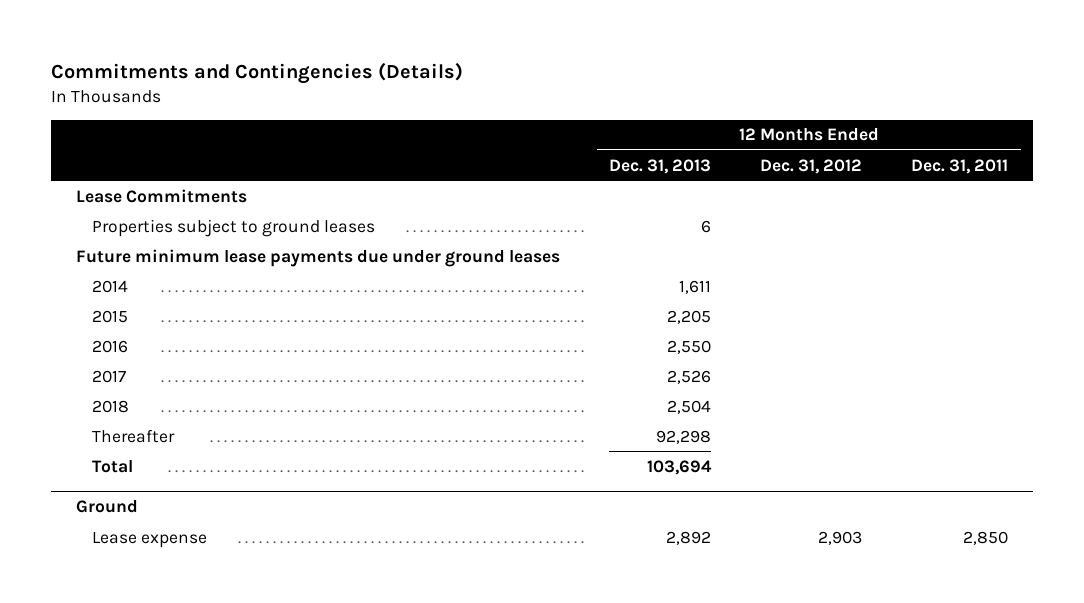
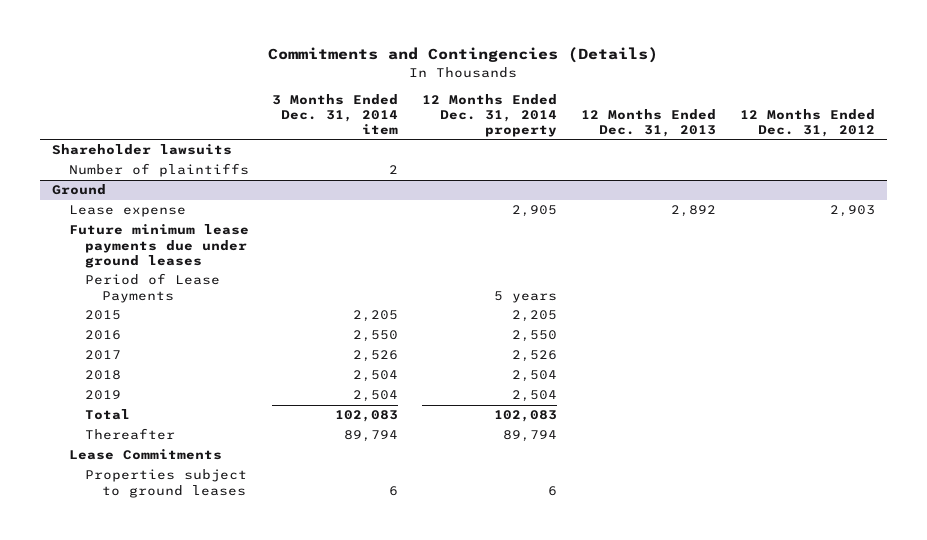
- | 12 Months Ended Dec. 31, 2013 | 12 Months Ended Dec. 31, 2012 | 12 Months Ended Dec. 31, 2011
+ | 3 Months Ended Dec. 31, 2014 item | 12 Months Ended Dec. 31, 2014 property | 12 Months Ended Dec. 31, 2013 | 12 Months Ended Dec. 31, 2012
- Lease Commitments
- Properties subject to ground leases | 6 | |
- Future minimum lease payments due under ground leases
- 2014 | 1,611 | |
- 2015 | 2,205 | |
- 2016 | 2,550 | |
- 2017 | 2,526 | |
- 2018 | 2,504 | |
- Thereafter | 92,298 | |
- Total | 103,694 | |
+ Shareholder lawsuits
+ Number of plaintiffs | 2 | | |
@ Ground
+ Future minimum lease payments due under ground leases
+ Period of Lease Payments | | 5 years | |
+ 2015 | 2,205 | 2,205 | |
+ 2016 | 2,550 | 2,550 | |
+ 2017 | 2,526 | 2,526 | |
+ 2018 | 2,504 | 2,504 | |
+ 2019 | 2,504 | 2,504 | |
+ Total | 102,083 | 102,083 | |
+ Thereafter | 89,794 | 89,794 | |
+ Lease Commitments
+ Properties subject to ground leases | 6 | 6 | |

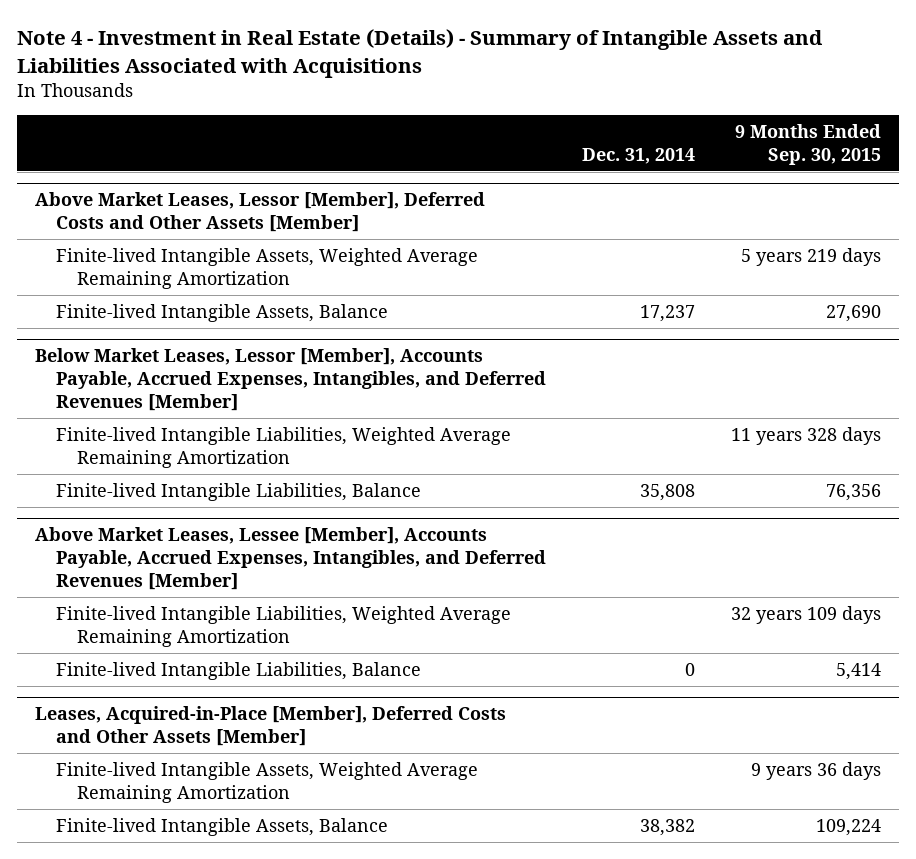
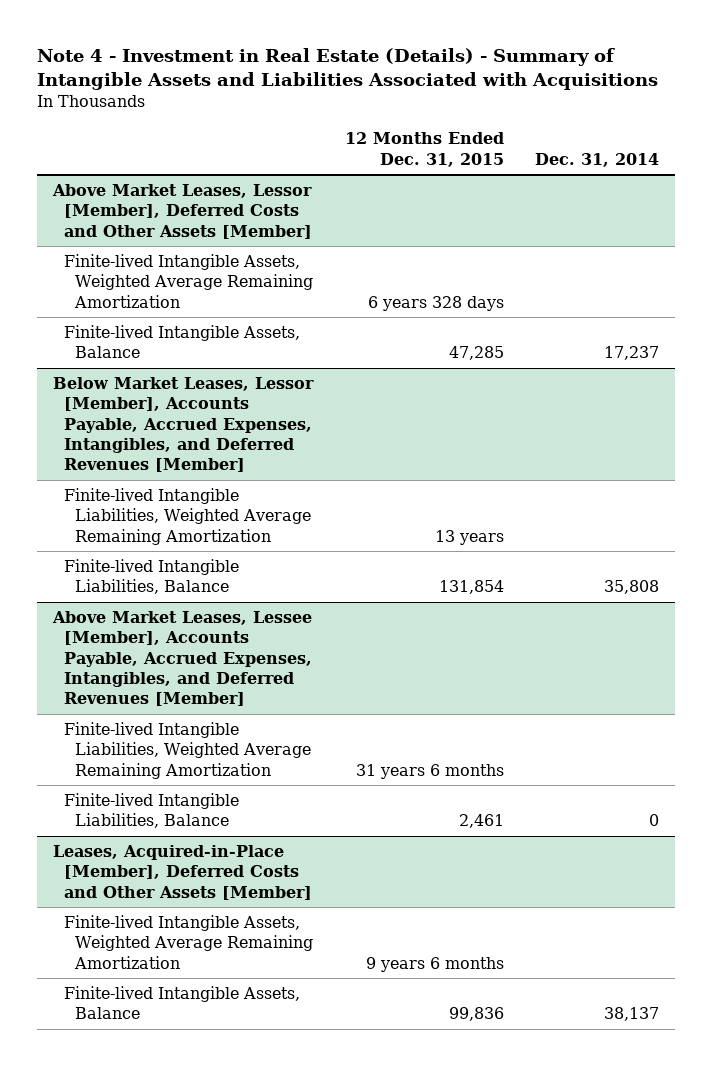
- | Dec. 31, 2014 | 9 Months Ended Sep. 30, 2015
+ | 12 Months Ended Dec. 31, 2015 | Dec. 31, 2014
@ Leases, Acquired-in-Place [Member], Deferred Costs and Other Assets [Member]
- Finite-lived Intangible Assets, Balance | 38,382 | 109,224
+ Finite-lived Intangible Assets, Balance | 99,836 | 38,137

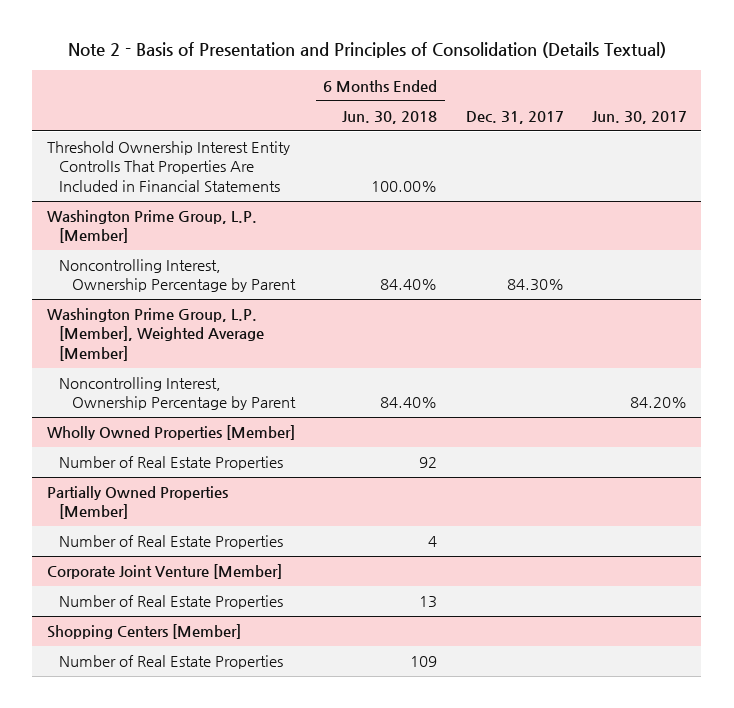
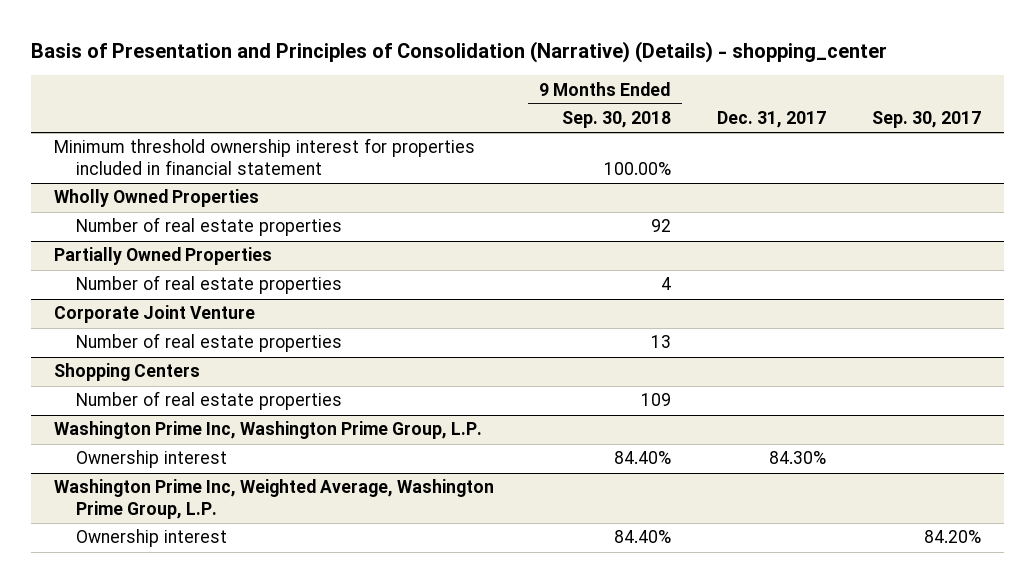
- Note 2 - Basis of Presentation and Principles of Consolidation (Details Textual)
+ Basis of Presentation and Principles of Consolidation (Narrative) (Details) - shopping_center
- | 6 Months Ended Jun. 30, 2018 | Dec. 31, 2017 | Jun. 30, 2017
+ | 9 Months Ended Sep. 30, 2018 | Dec. 31, 2017 | Sep. 30, 2017
- Threshold Ownership Interest Entity ControlIs That Properties Are Included in Financial Statements | 100.00% | |
- Washington Prime Group, L.P. [Member]
- Noncontrolling Interest, Ownership Percentage by Parent | 84.40% | 84.30% |
- Washington Prime Group, L.P. [Member], Weighted Average [Member]
- Noncontrolling Interest, Ownership Percentage by Parent | 84.40% | | 84.20%
- Wholly Owned Properties [Member]
- Number of Real Estate Properties | 92 | |
- Partially Owned Properties [Member]
- Number of Real Estate Properties | 4 | |
- Corporate Joint Venture [Member]
- Number of Real Estate Properties | 13 | |
- Shopping Centers [Member]
- Number of Real Estate Properties | 109 | |
+ Minimum threshold ownership interest for properties included in financial statement | 100.00% | |
+ Wholly Owned Properties
+ Number of real estate properties | 92 | |
+ Partially Owned Properties
+ Number of real estate properties | 4 | |
+ Corporate Joint Venture
+ Number of real estate properties | 13 | |
+ Shopping Centers
+ Number of real estate properties | 109 | |
+ Washington Prime Inc, Washington Prime Group, L.P.
+ Ownership interest | 84.40% | 84.30% |
+ Washington Prime Inc, Weighted Average, Washington Prime Group, L.P.
+ Ownership interest | 84.40% | | 84.20%

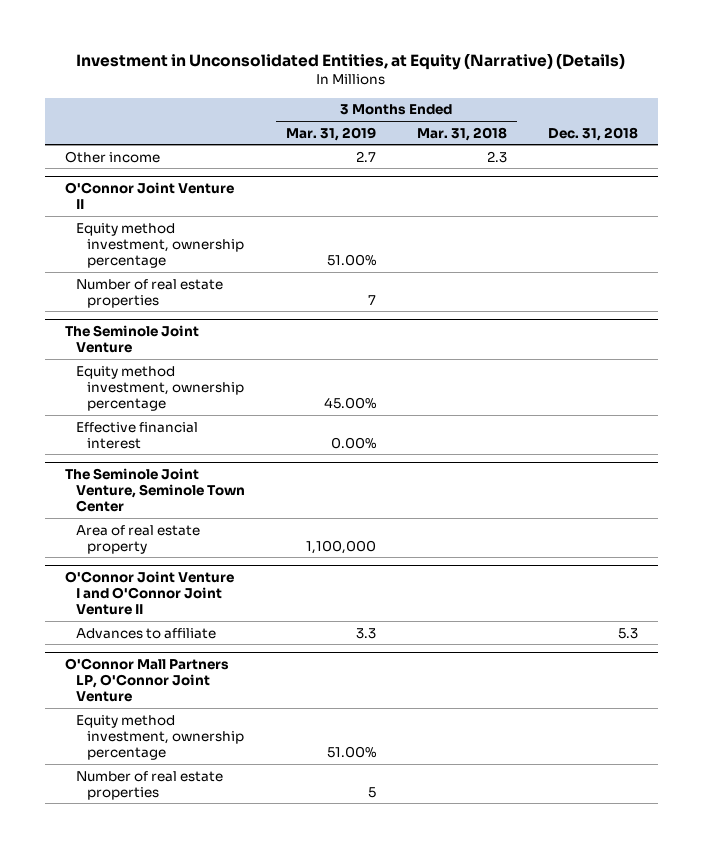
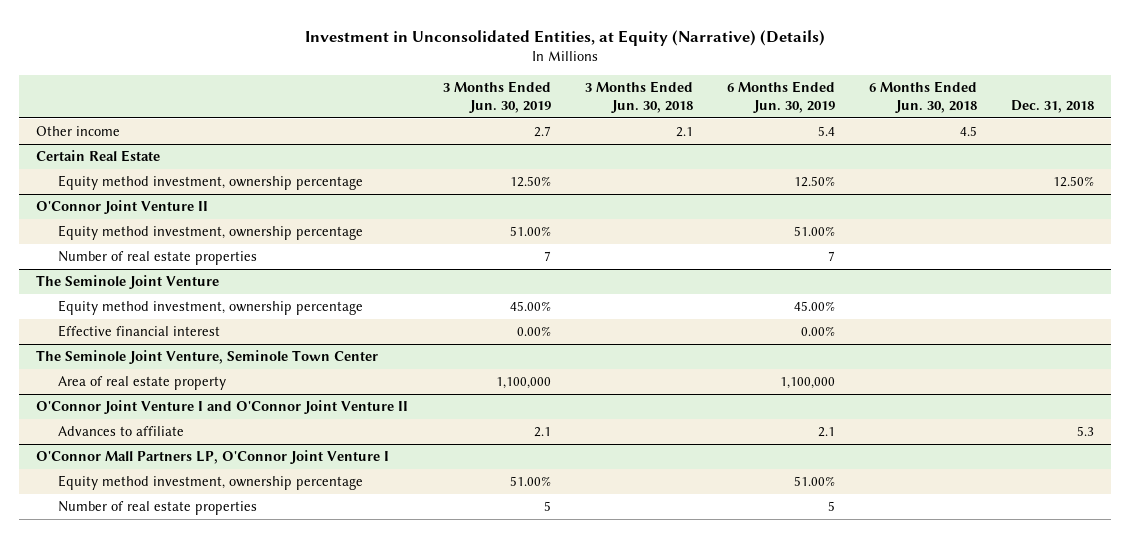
- | 3 Months Ended Mar. 31, 2019 | 3 Months Ended Mar. 31, 2018 | Dec. 31, 2018
+ | 3 Months Ended Jun. 30, 2019 | 3 Months Ended Jun. 30, 2018 | 6 Months Ended Jun. 30, 2019 | 6 Months Ended Jun. 30, 2018 | Dec. 31, 2018
+ Certain Real Estate
+ Equity method investment, ownership percentage | 12.50% | | 12.50% | | 12.50%
- O'Connor Mall Partners LP, O'Connor Joint Venture
+ O'Connor Mall Partners LP, O'Connor Joint Venture I

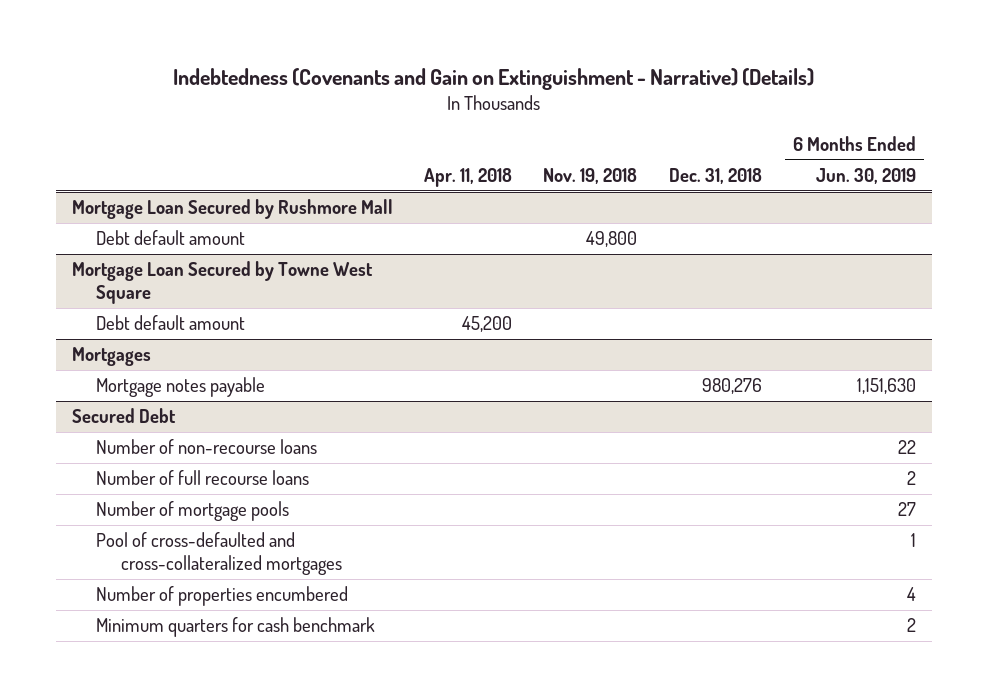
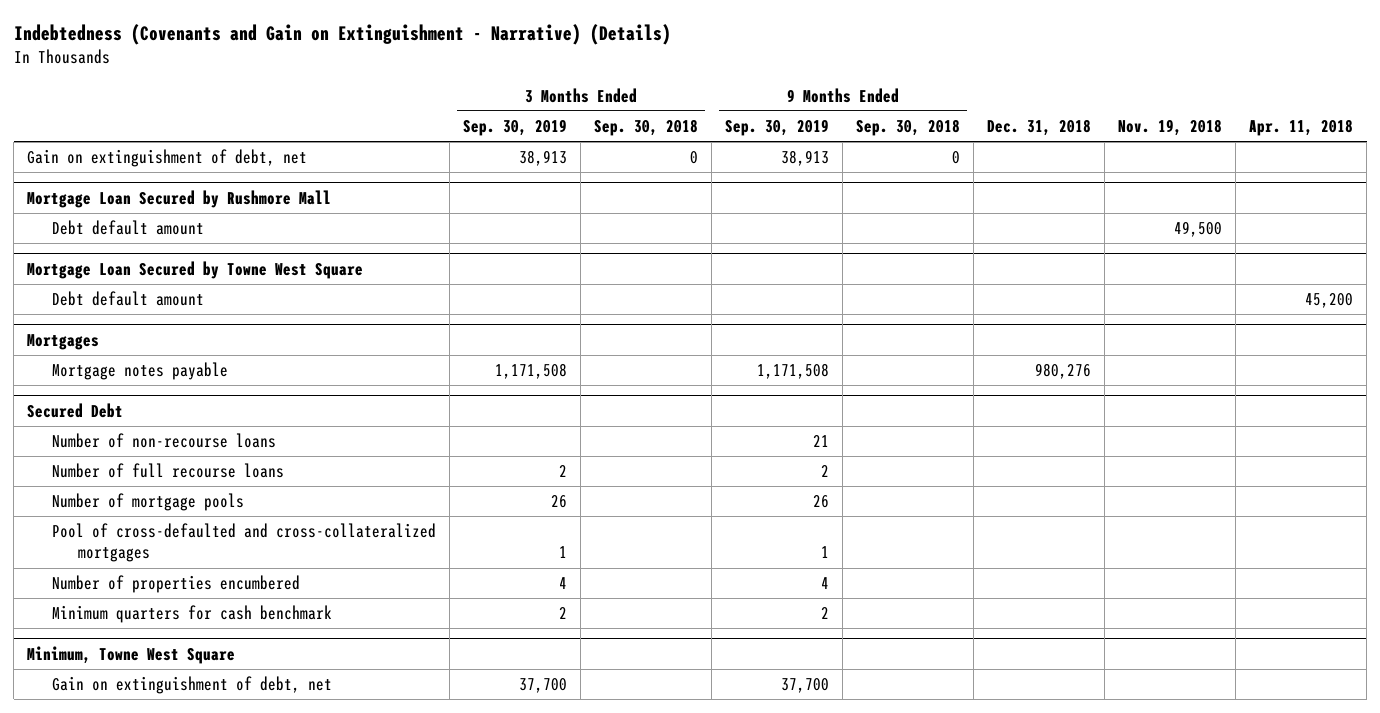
- | Apr. 11, 2018 | Nov. 19, 2018 | Dec. 31, 2018 | 6 Months Ended Jun. 30, 2019
+ | 3 Months Ended Sep. 30, 2019 | 3 Months Ended Sep. 30, 2018 | 9 Months Ended Sep. 30, 2019 | 9 Months Ended Sep. 30, 2018 | Dec. 31, 2018 | Nov. 19, 2018 | Apr. 11, 2018
+ Gain on extinguishment of debt, net | 38,913 | 0 | 38,913 | 0 | | |
@ Mortgage Loan Secured by Rushmore Mall
- Debt default amount | | 49,800 | |
+ Debt default amount | | | | | | 49,500 |
+ Minimum, Towne West Square
+ Gain on extinguishment of debt, net | 37,700 | | 37,700 | | | |

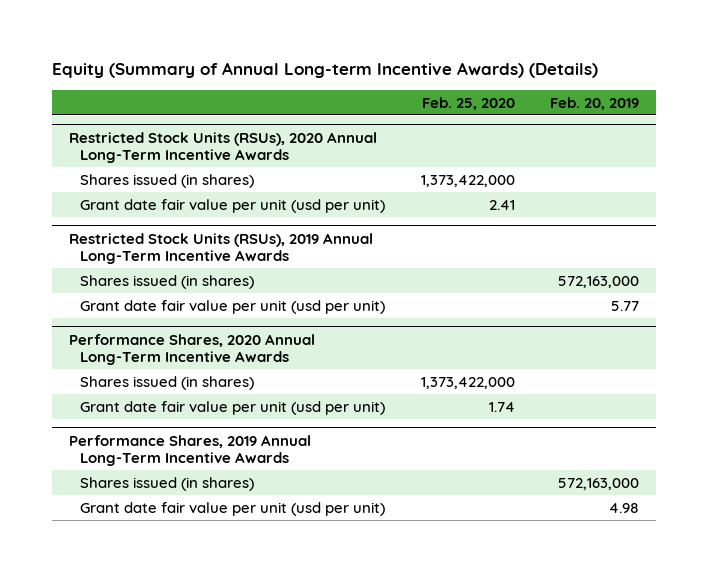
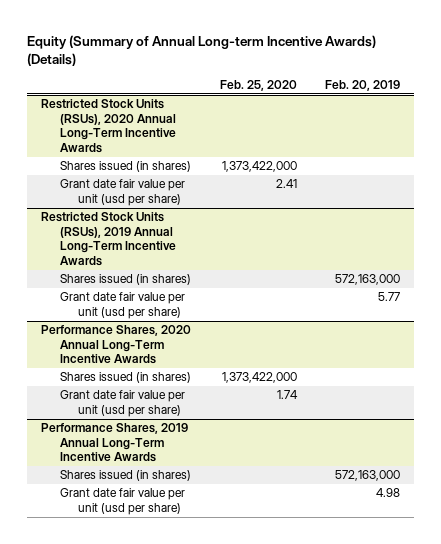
@ Restricted Stock Units (RSUs), 2020 Annual Long-Term Incentive Awards
- Grant date fair value per unit (usd per unit) | 2.41 |
+ Grant date fair value per unit (usd per share) | 2.41 |
@ Restricted Stock Units (RSUs), 2019 Annual Long-Term Incentive Awards
- Grant date fair value per unit (usd per unit) | | 5.77
+ Grant date fair value per unit (usd per share) | | 5.77
@ Performance Shares, 2020 Annual Long-Term Incentive Awards
- Grant date fair value per unit (usd per unit) | 1.74 |
+ Grant date fair value per unit (usd per share) | 1.74 |
@ Performance Shares, 2019 Annual Long-Term Incentive Awards
- Grant date fair value per unit (usd per unit) | | 4.98
+ Grant date fair value per unit (usd per share) | | 4.98

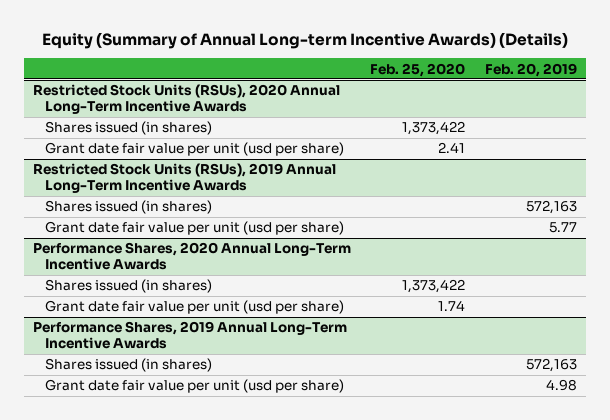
@ Restricted Stock Units (RSUs), 2020 Annual Long-Term Incentive Awards
- Shares issued (in shares) | 1,373,422,000 |
+ Shares issued (in shares) | 1,373,422 |
@ Restricted Stock Units (RSUs), 2019 Annual Long-Term Incentive Awards
- Shares issued (in shares) | | 572,163,000
+ Shares issued (in shares) | | 572,163
@ Performance Shares, 2020 Annual Long-Term Incentive Awards
- Shares issued (in shares) | 1,373,422,000 |
+ Shares issued (in shares) | 1,373,422 |
@ Performance Shares, 2019 Annual Long-Term Incentive Awards
- Shares issued (in shares) | | 572,163,000
+ Shares issued (in shares) | | 572,163

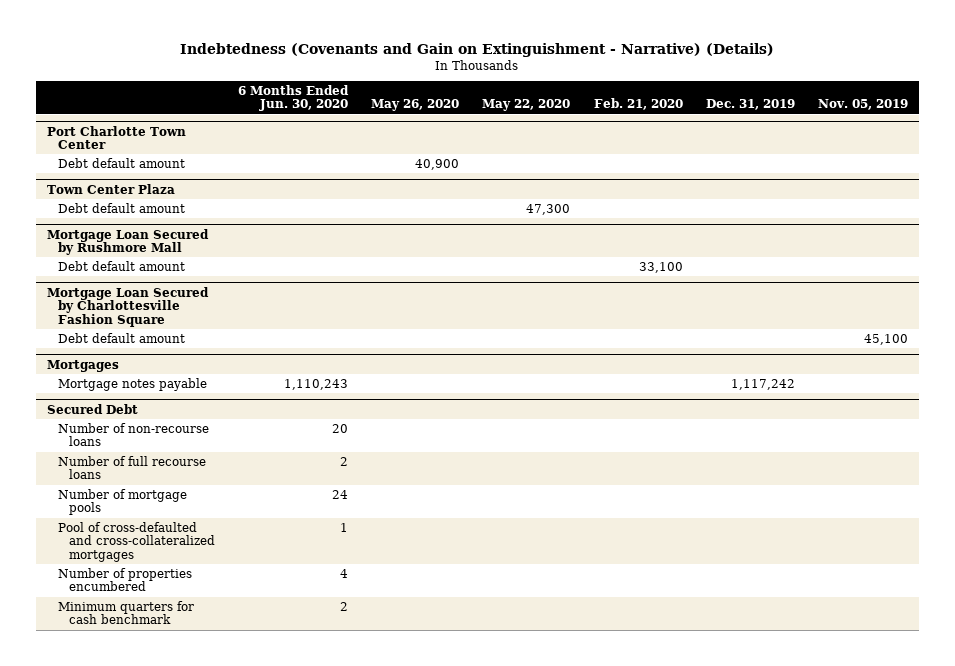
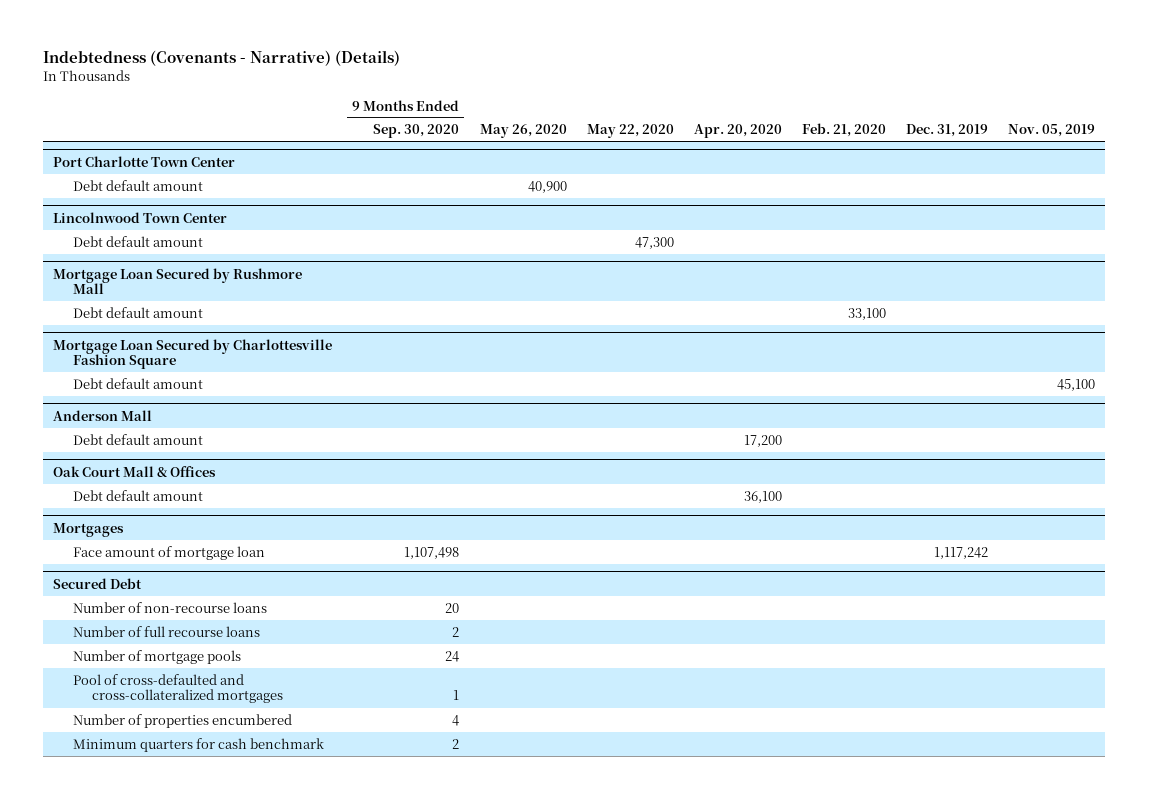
- Indebtedness (Covenants and Gain on Extinguishment - Narrative) (Details)
+ Indebtedness (Covenants - Narrative) (Details)
- | 6 Months Ended Jun. 30, 2020 | May 26, 2020 | May 22, 2020 | Feb. 21, 2020 | Dec. 31, 2019 | Nov. 05, 2019
+ | 9 Months Ended Sep. 30, 2020 | May 26, 2020 | May 22, 2020 | Apr. 20, 2020 | Feb. 21, 2020 | Dec. 31, 2019 | Nov. 05, 2019
- Town Center Plaza
+ Lincolnwood Town Center
+ Anderson Mall
+ Debt default amount | | | | 17,200 | | |
+ Oak Court Mall & Offices
+ Debt default amount | | | | 36,100 | | |
@ Mortgages
- Mortgage notes payable | 1,110,243 | | | | 1,117,242 |
+ Face amount of mortgage loan | 1,107,498 | | | | | 1,117,242 |

